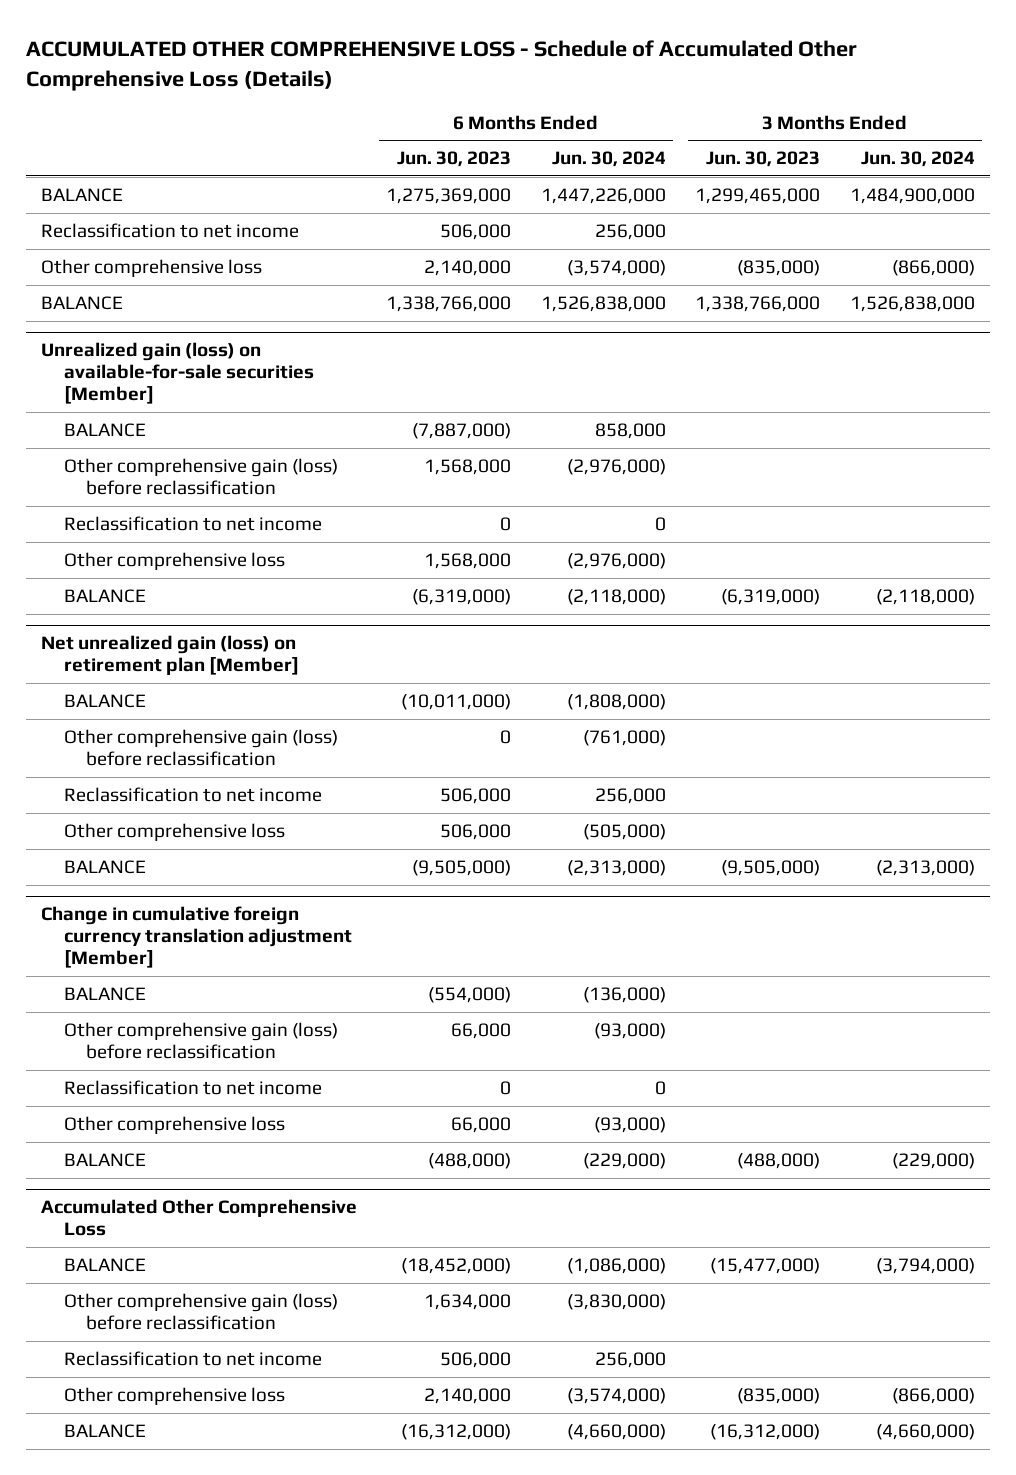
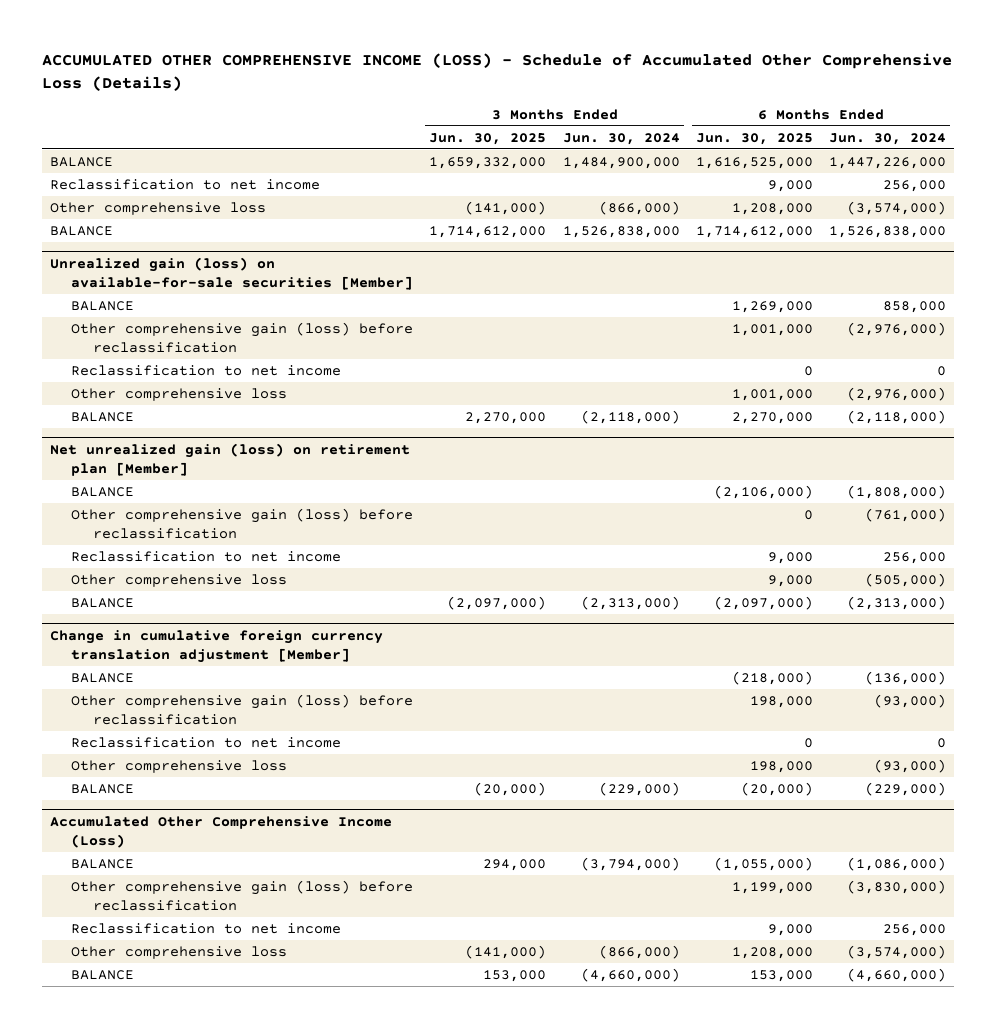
- ACCUMULATED OTHER COMPREHENSIVE LOSS - Schedule of Accumulated Other Comprehensive Loss (Details)
+ ACCUMULATED OTHER COMPREHENSIVE INCOME (LOSS) - Schedule of Accumulated Other Comprehensive Loss (Details)
- | 6 Months Ended Jun. 30, 2023 | 6 Months Ended Jun. 30, 2024 | 3 Months Ended Jun. 30, 2023 | 3 Months Ended Jun. 30, 2024
+ | 3 Months Ended Jun. 30, 2025 | 3 Months Ended Jun. 30, 2024 | 6 Months Ended Jun. 30, 2025 | 6 Months Ended Jun. 30, 2024
- Accumulated Other Comprehensive Loss
+ Accumulated Other Comprehensive Income (Loss)

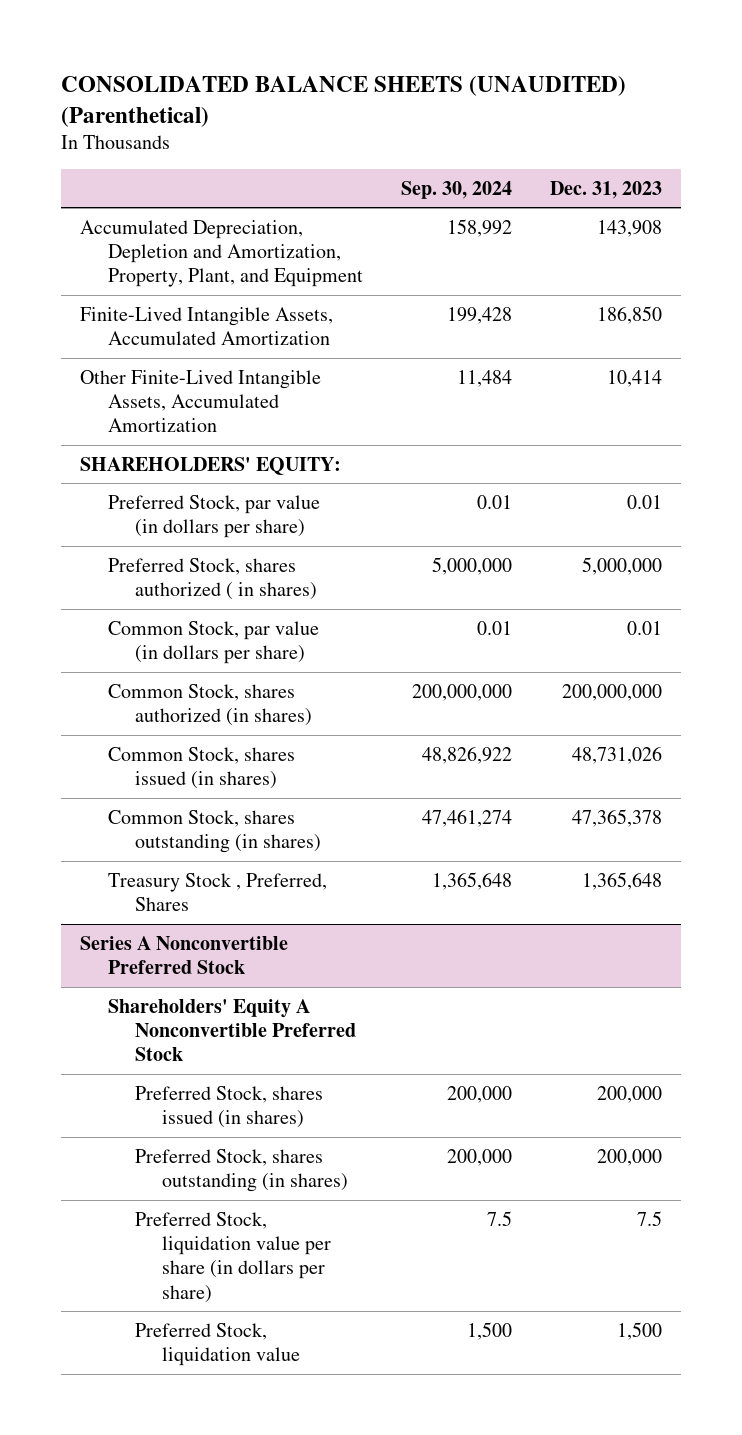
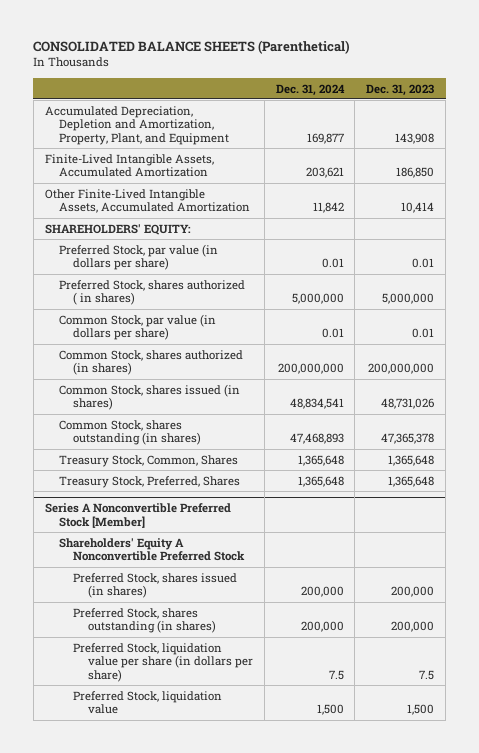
- CONSOLIDATED BALANCE SHEETS (UNAUDITED) (Parenthetical)
+ CONSOLIDATED BALANCE SHEETS (Parenthetical)
- | Sep. 30, 2024 | Dec. 31, 2023
+ | Dec. 31, 2024 | Dec. 31, 2023
- Treasury Stock , Preferred, Shares | 1,365,648 | 1,365,648
- Series A Nonconvertible Preferred Stock
+ Treasury Stock, Common, Shares | 1,365,648 | 1,365,648
+ Treasury Stock, Preferred, Shares | 1,365,648 | 1,365,648
+ Series A Nonconvertible Preferred Stock [Member]

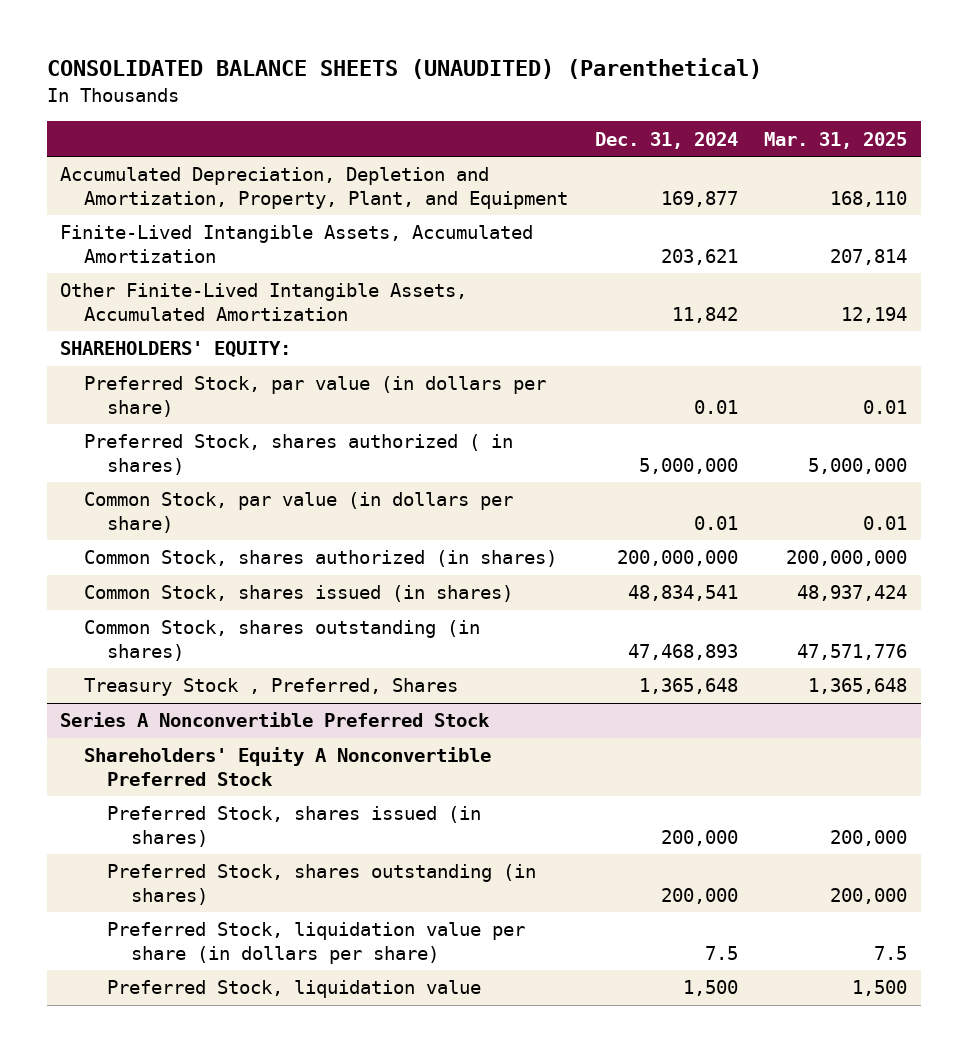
- CONSOLIDATED BALANCE SHEETS (Parenthetical)
+ CONSOLIDATED BALANCE SHEETS (UNAUDITED) (Parenthetical)
- | Dec. 31, 2024 | Dec. 31, 2023
+ | Dec. 31, 2024 | Mar. 31, 2025
- Treasury Stock, Common, Shares | 1,365,648 | 1,365,648
- Treasury Stock, Preferred, Shares | 1,365,648 | 1,365,648
- Series A Nonconvertible Preferred Stock [Member]
+ Treasury Stock , Preferred, Shares | 1,365,648 | 1,365,648
+ Series A Nonconvertible Preferred Stock

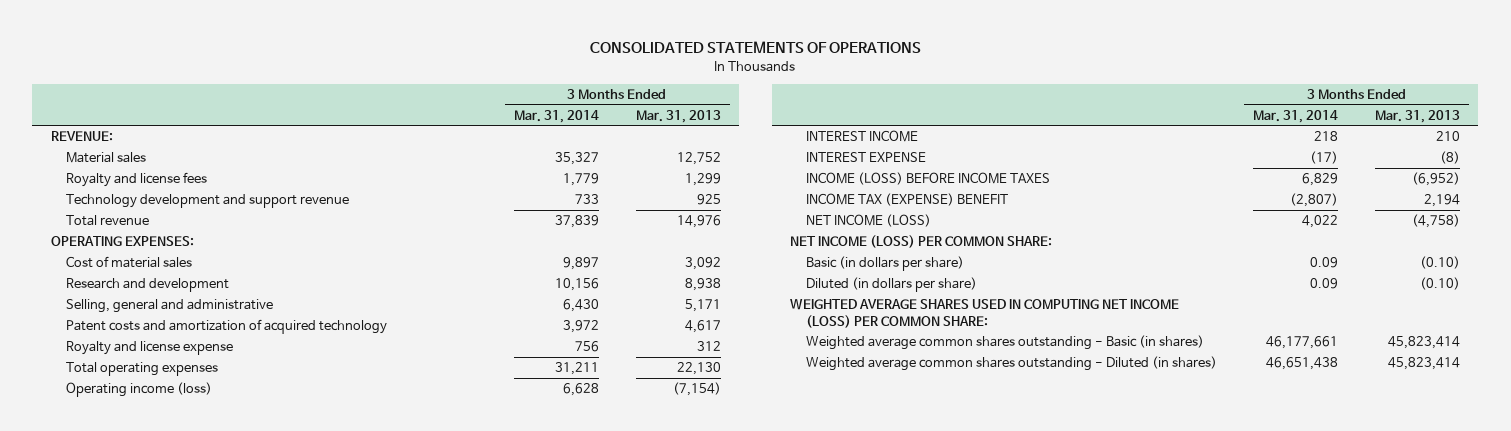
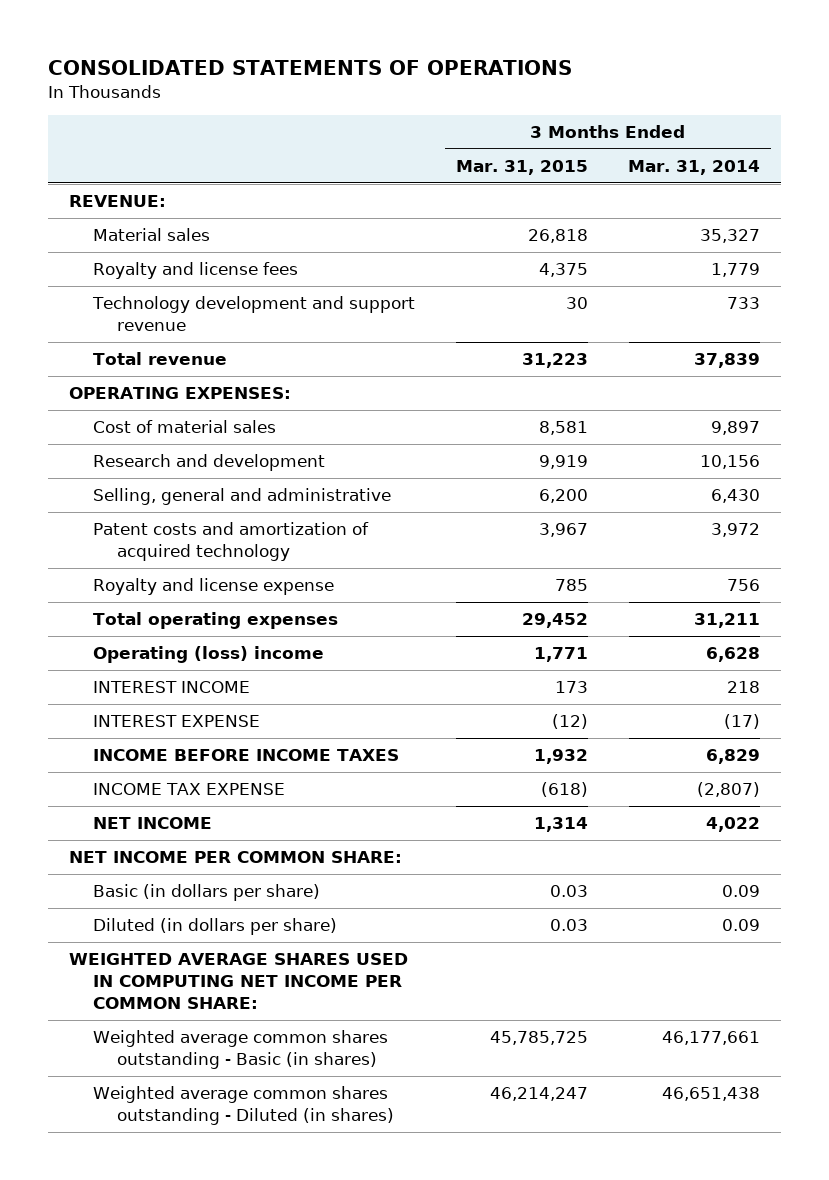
- | 3 Months Ended Mar. 31, 2014 | 3 Months Ended Mar. 31, 2013
+ | 3 Months Ended Mar. 31, 2015 | 3 Months Ended Mar. 31, 2014
- Operating income (loss) | 6,628 | (7,154)
+ Operating (loss) income | 1,771 | 6,628
- INCOME (LOSS) BEFORE INCOME TAXES | 6,829 | (6,952)
- INCOME TAX (EXPENSE) BENEFIT | (2,807) | 2,194
- NET INCOME (LOSS) | 4,022 | (4,758)
- NET INCOME (LOSS) PER COMMON SHARE:
+ INCOME BEFORE INCOME TAXES | 1,932 | 6,829
+ INCOME TAX EXPENSE | (618) | (2,807)
+ NET INCOME | 1,314 | 4,022
+ NET INCOME PER COMMON SHARE:
- WEIGHTED AVERAGE SHARES USED IN COMPUTING NET INCOME (LOSS) PER COMMON SHARE:
+ WEIGHTED AVERAGE SHARES USED IN COMPUTING NET INCOME PER COMMON SHARE:

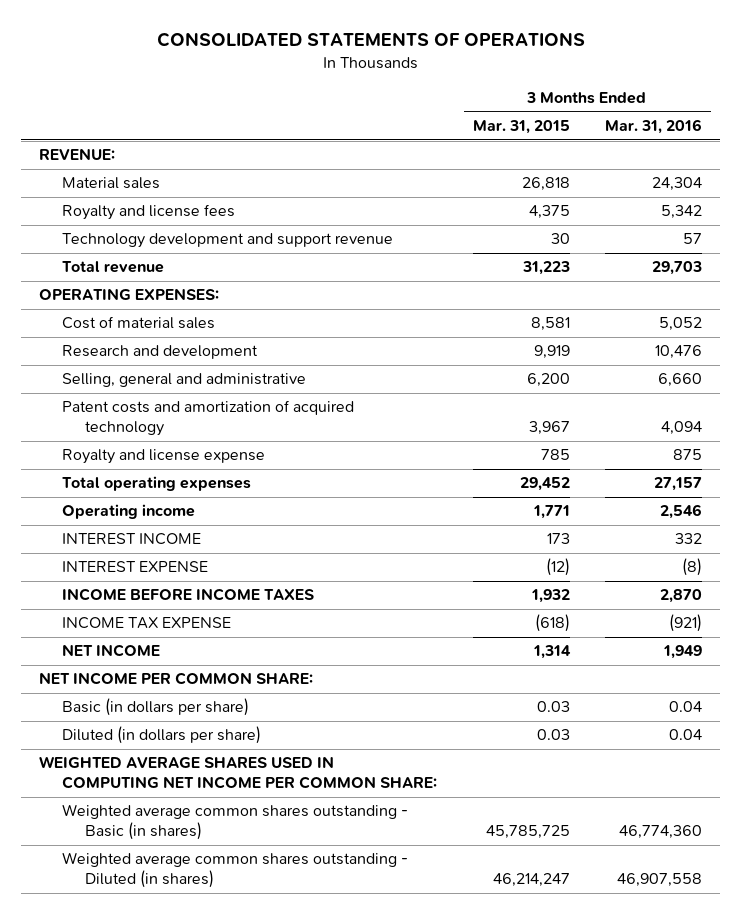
- | 3 Months Ended Mar. 31, 2015 | 3 Months Ended Mar. 31, 2014
+ | 3 Months Ended Mar. 31, 2015 | 3 Months Ended Mar. 31, 2016
- Operating (loss) income | 1,771 | 6,628
+ Operating income | 1,771 | 2,546

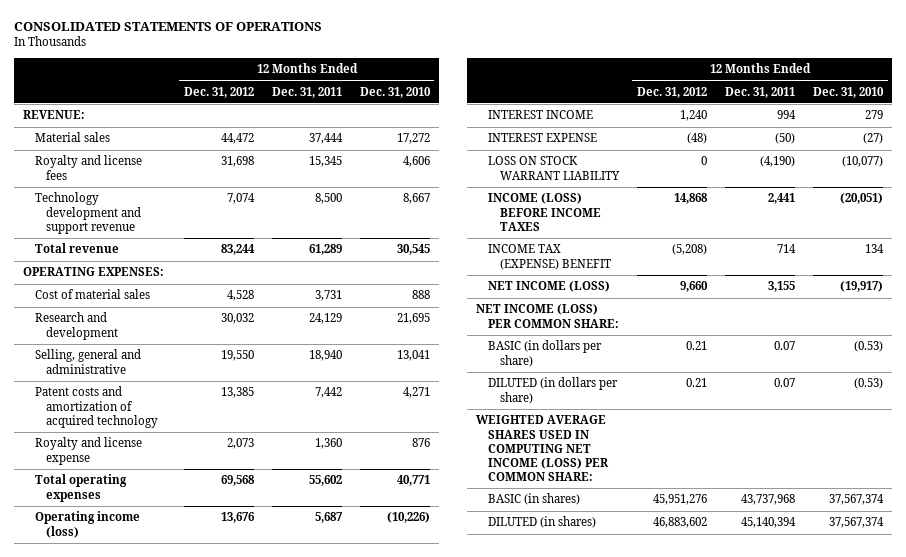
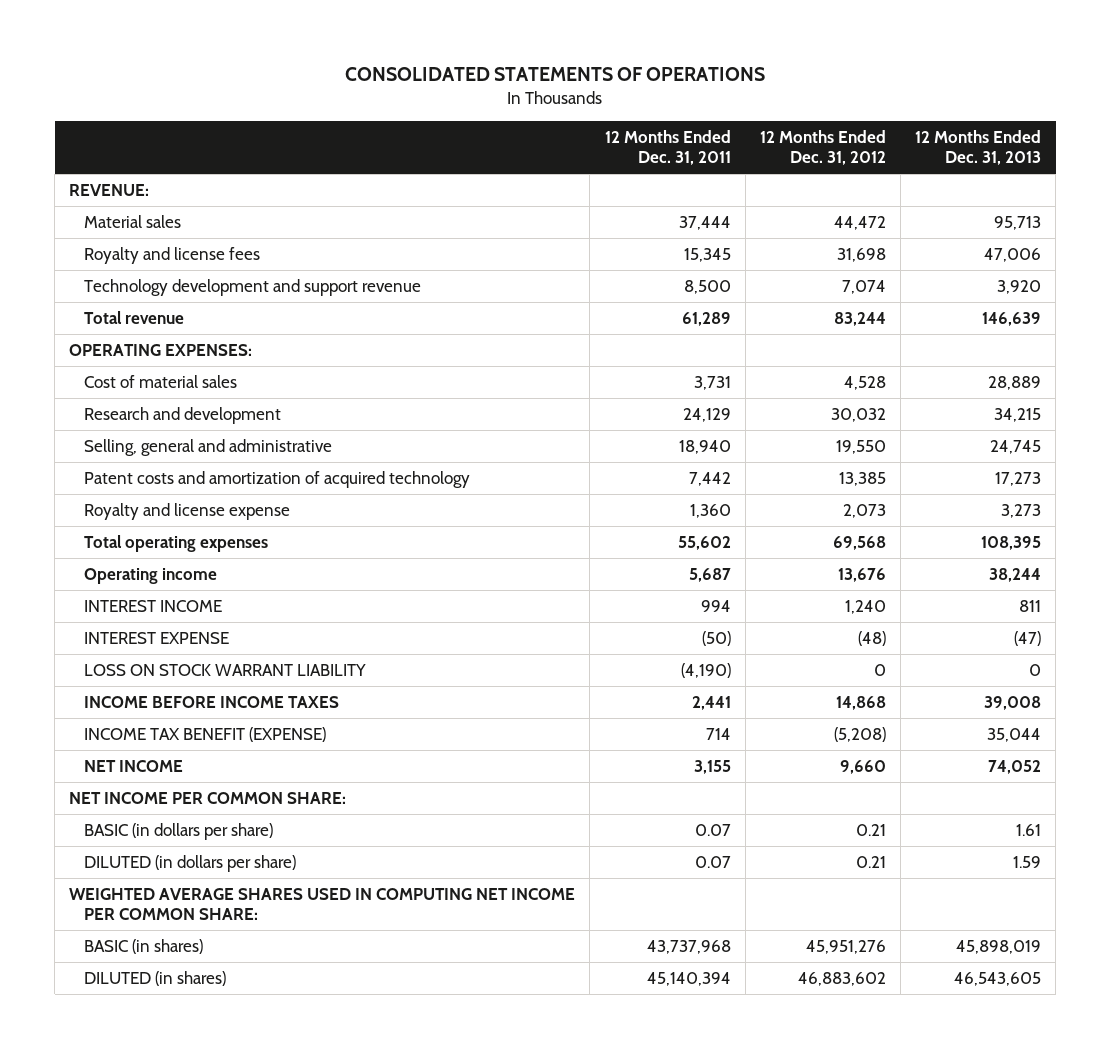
- | 12 Months Ended Dec. 31, 2012 | 12 Months Ended Dec. 31, 2011 | 12 Months Ended Dec. 31, 2010
+ | 12 Months Ended Dec. 31, 2011 | 12 Months Ended Dec. 31, 2012 | 12 Months Ended Dec. 31, 2013
- Operating income (loss) | 13,676 | 5,687 | (10,226)
+ Operating income | 5,687 | 13,676 | 38,244
- INCOME (LOSS) BEFORE INCOME TAXES | 14,868 | 2,441 | (20,051)
- INCOME TAX (EXPENSE) BENEFIT | (5,208) | 714 | 134
- NET INCOME (LOSS) | 9,660 | 3,155 | (19,917)
- NET INCOME (LOSS) PER COMMON SHARE:
+ INCOME BEFORE INCOME TAXES | 2,441 | 14,868 | 39,008
+ INCOME TAX BENEFIT (EXPENSE) | 714 | (5,208) | 35,044
+ NET INCOME | 3,155 | 9,660 | 74,052
+ NET INCOME PER COMMON SHARE:
- WEIGHTED AVERAGE SHARES USED IN COMPUTING NET INCOME (LOSS) PER COMMON SHARE:
+ WEIGHTED AVERAGE SHARES USED IN COMPUTING NET INCOME PER COMMON SHARE:

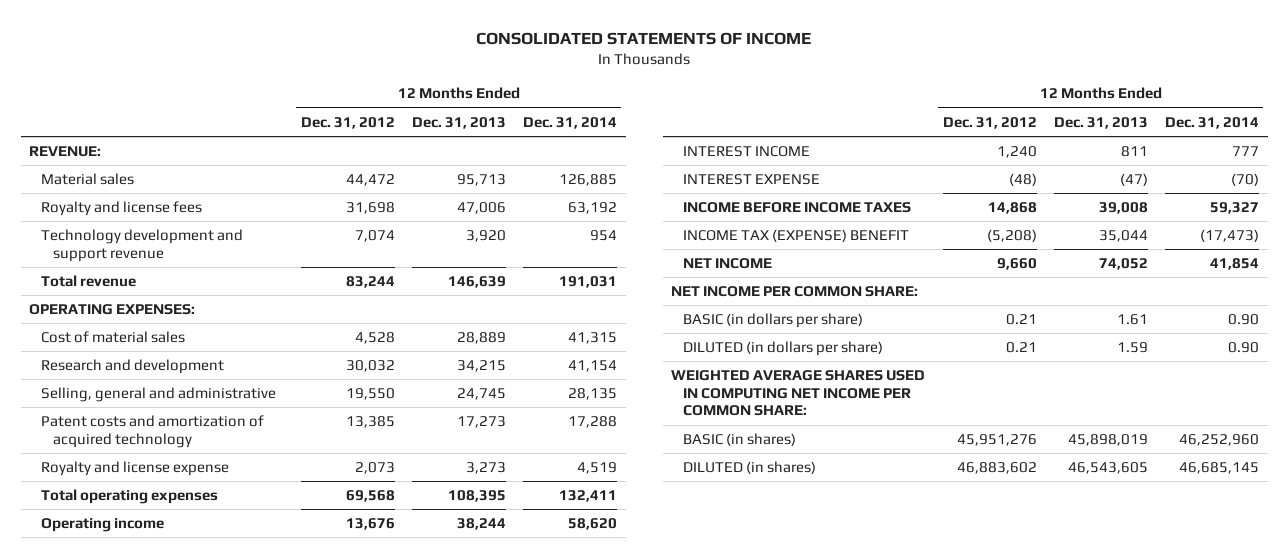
- CONSOLIDATED STATEMENTS OF OPERATIONS
+ CONSOLIDATED STATEMENTS OF INCOME
- | 12 Months Ended Dec. 31, 2011 | 12 Months Ended Dec. 31, 2012 | 12 Months Ended Dec. 31, 2013
+ | 12 Months Ended Dec. 31, 2012 | 12 Months Ended Dec. 31, 2013 | 12 Months Ended Dec. 31, 2014
- LOSS ON STOCK WARRANT LIABILITY | (4,190) | 0 | 0
- INCOME TAX BENEFIT (EXPENSE) | 714 | (5,208) | 35,044
+ INCOME TAX (EXPENSE) BENEFIT | (5,208) | 35,044 | (17,473)

